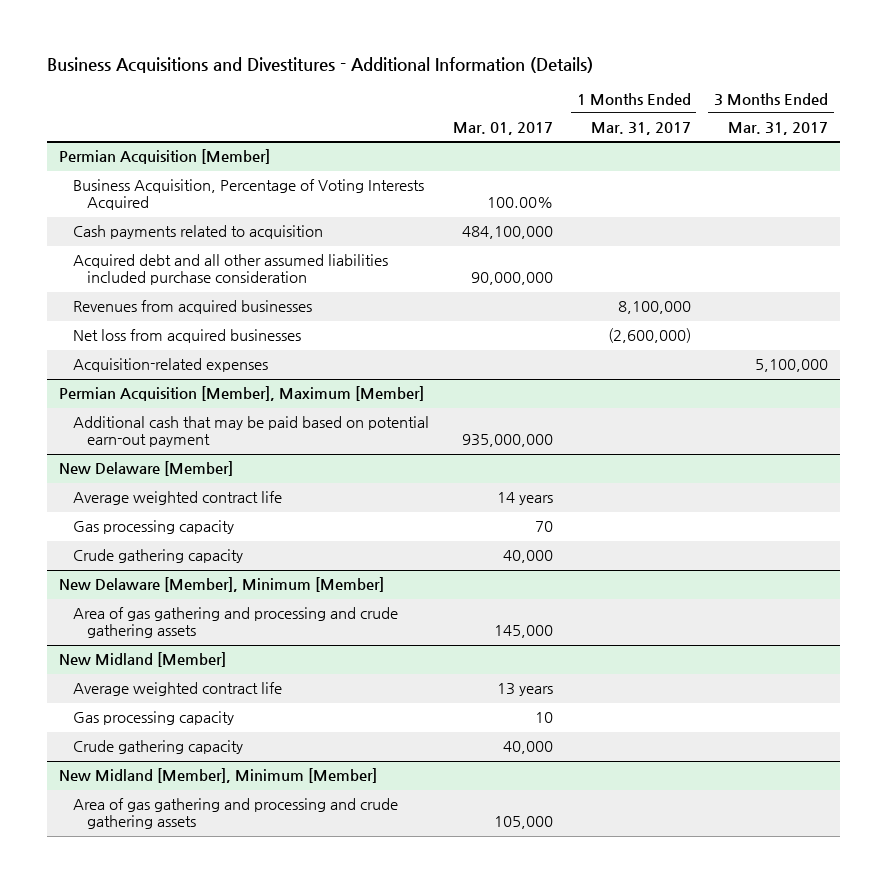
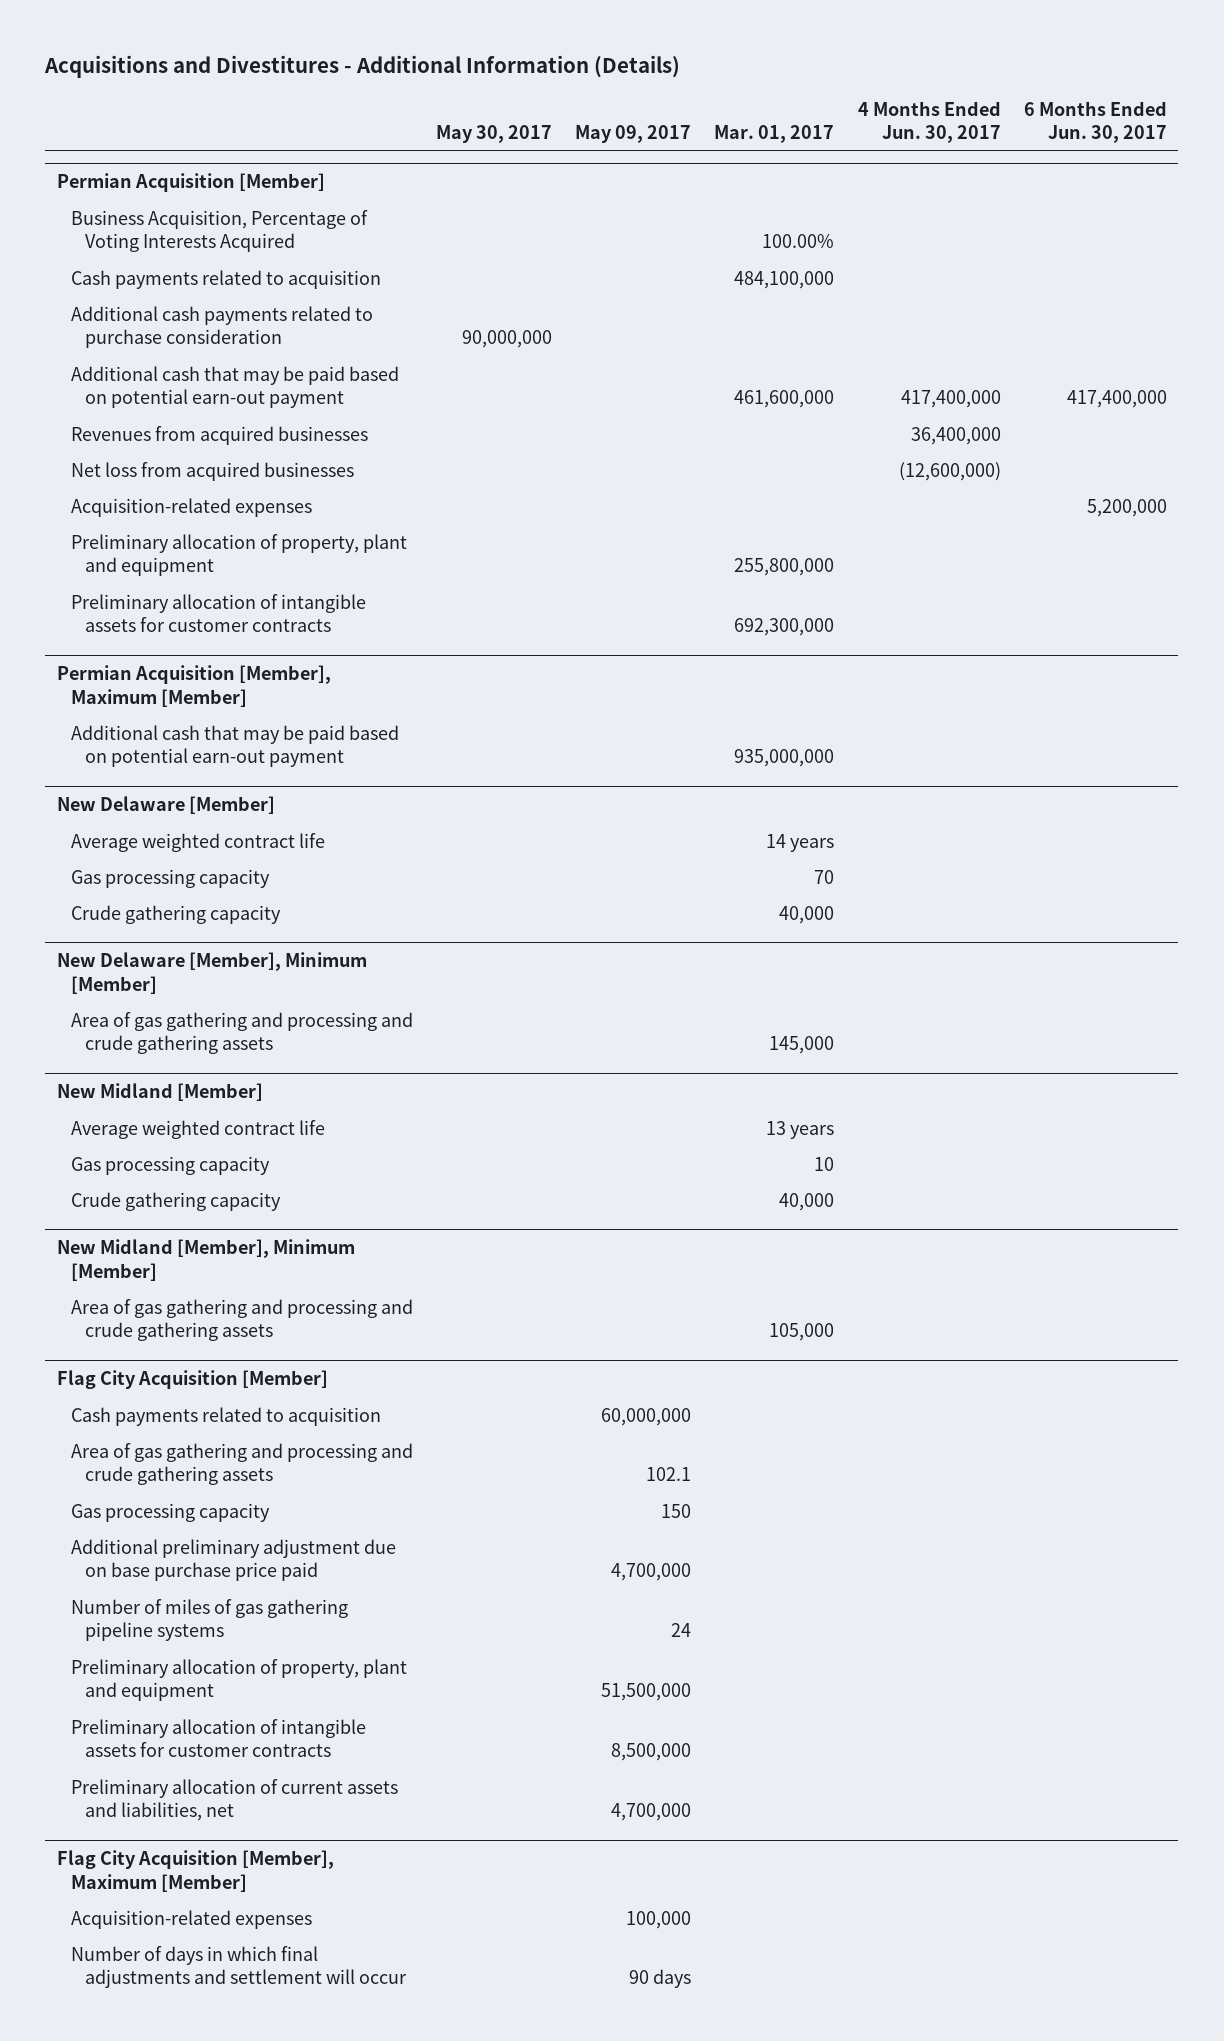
- Business Acquisitions and Divestitures - Additional Information (Details)
+ Acquisitions and Divestitures - Additional Information (Details)
- | Mar. 01, 2017 | 1 Months Ended Mar. 31, 2017 | 3 Months Ended Mar. 31, 2017
+ | May 30, 2017 | May 09, 2017 | Mar. 01, 2017 | 4 Months Ended Jun. 30, 2017 | 6 Months Ended Jun. 30, 2017
@ Permian Acquisition [Member]
- Acquired debt and all other assumed liabilities included purchase consideration | 90,000,000 | |
+ Additional cash payments related to purchase consideration | 90,000,000 | | | |
+ Additional cash that may be paid based on potential earn-out payment | | | 461,600,000 | 417,400,000 | 417,400,000
+ Preliminary allocation of property, plant and equipment | | | 255,800,000 | |
+ Preliminary allocation of intangible assets for customer contracts | | | 692,300,000 | |
+ Flag City Acquisition [Member]
+ Cash payments related to acquisition | | 60,000,000 | | |
+ Area of gas gathering and processing and crude gathering assets | | 102.1 | | |
+ Gas processing capacity | | 150 | | |
+ Additional preliminary adjustment due on base purchase price paid | | 4,700,000 | | |
+ Number of miles of gas gathering pipeline systems | | 24 | | |
+ Preliminary allocation of property, plant and equipment | | 51,500,000 | | |
+ Preliminary allocation of intangible assets for customer contracts | | 8,500,000 | | |
+ Preliminary allocation of current assets and liabilities, net | | 4,700,000 | | |
+ Flag City Acquisition [Member], Maximum [Member]
+ Acquisition-related expenses | | 100,000 | | |
+ Number of days in which final adjustments and settlement will occur | | 90 days | | |

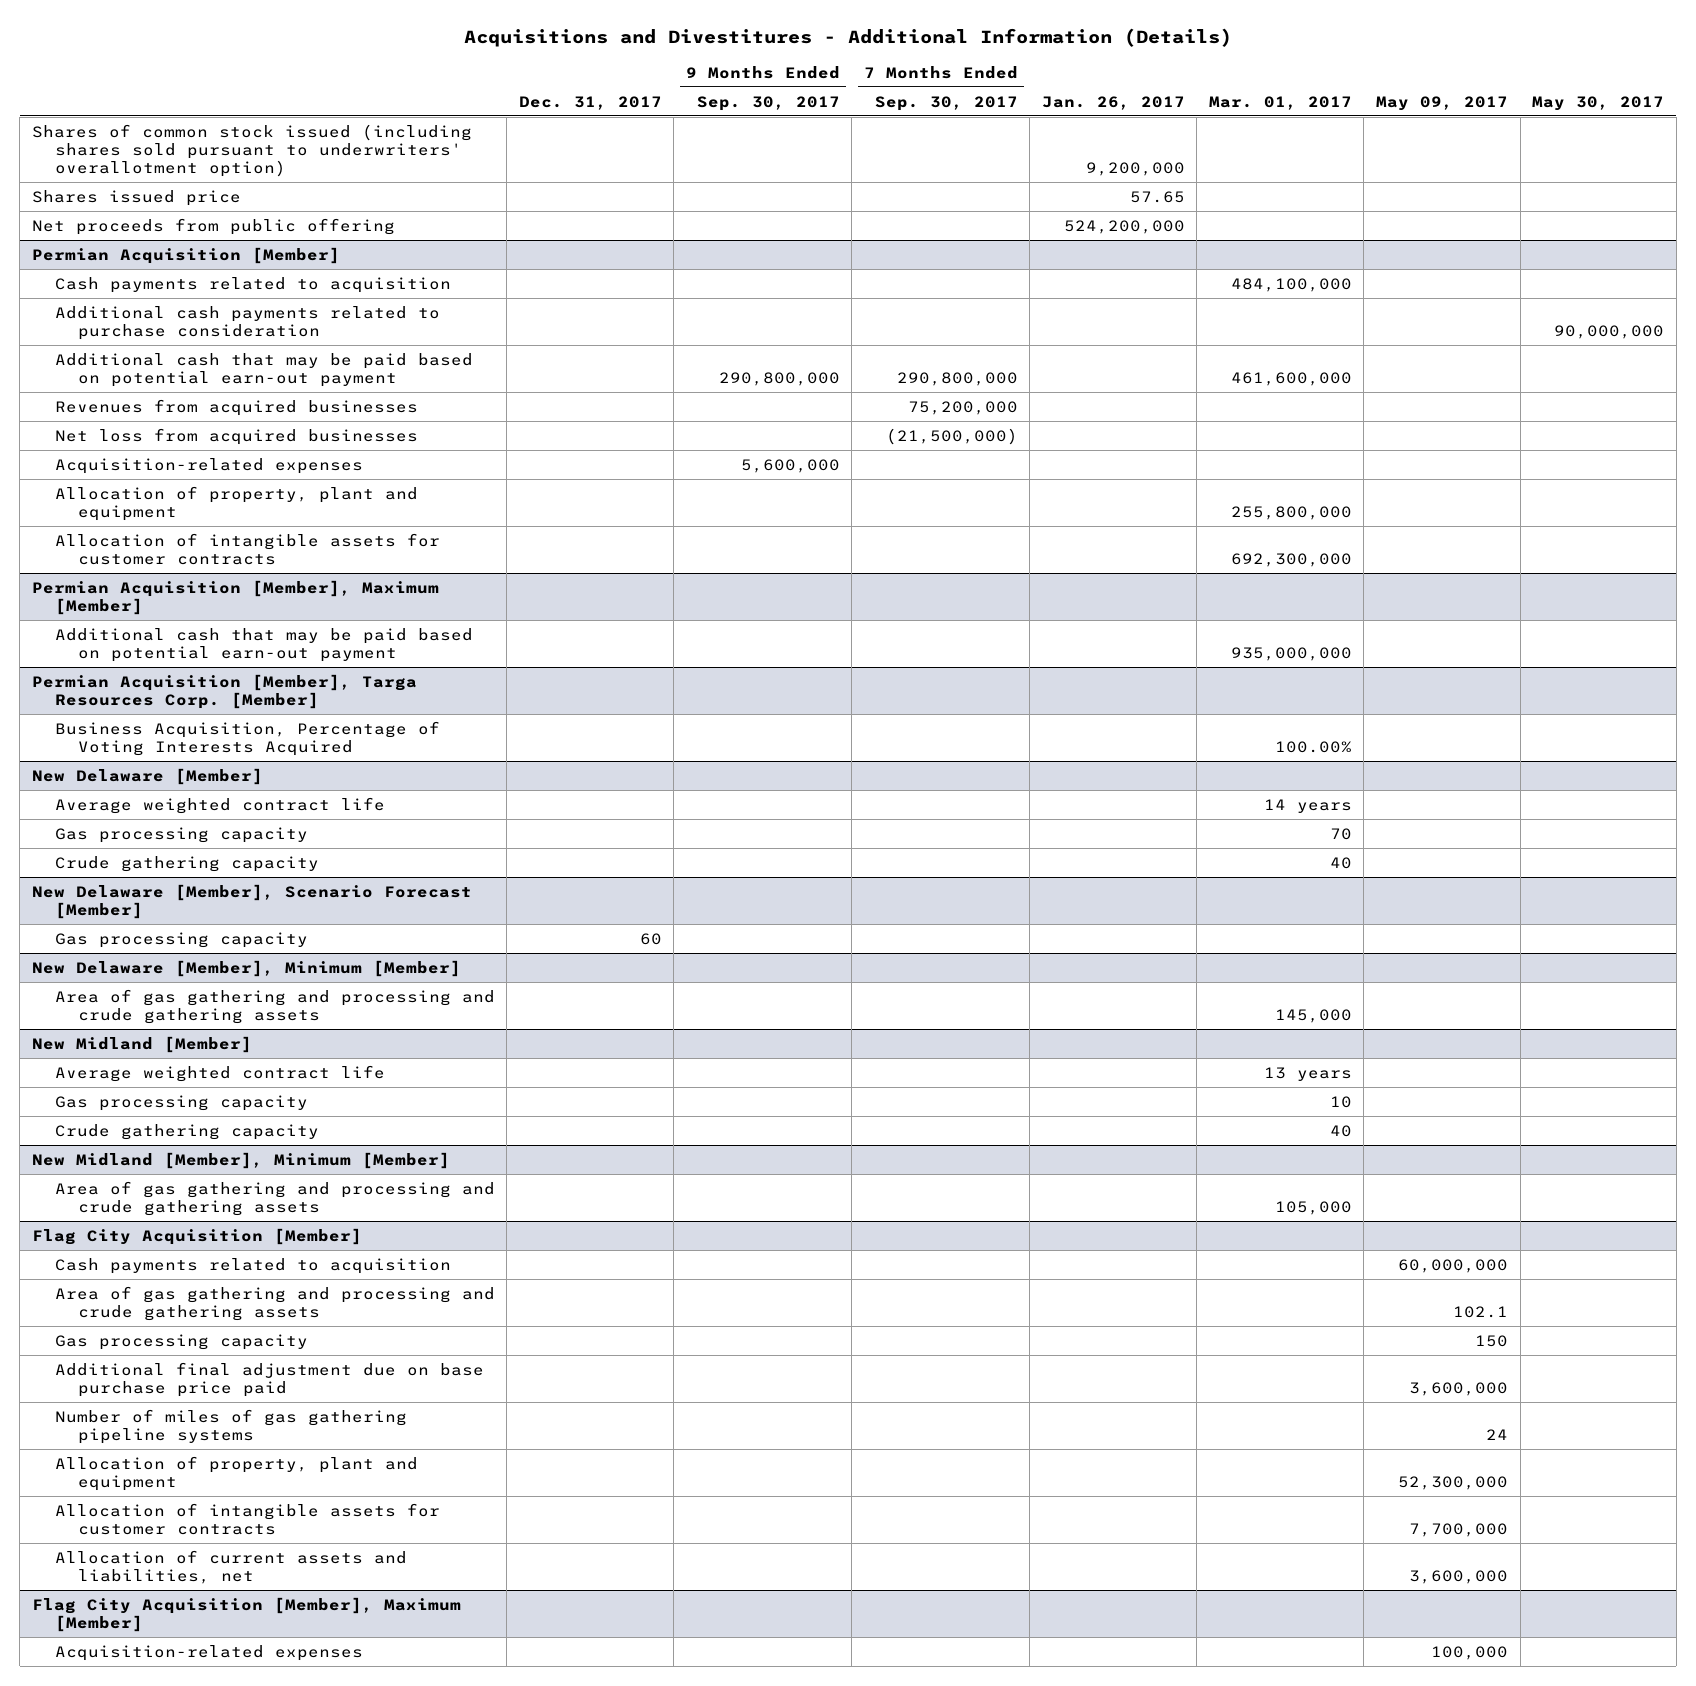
- | May 30, 2017 | May 09, 2017 | Mar. 01, 2017 | 4 Months Ended Jun. 30, 2017 | 6 Months Ended Jun. 30, 2017
+ | Dec. 31, 2017 | 9 Months Ended Sep. 30, 2017 | 7 Months Ended Sep. 30, 2017 | Jan. 26, 2017 | Mar. 01, 2017 | May 09, 2017 | May 30, 2017
+ Shares of common stock issued (including shares sold pursuant to underwriters' overallotment option) | | | | 9,200,000 | | |
+ Shares issued price | | | | 57.65 | | |
+ Net proceeds from public offering | | | | 524,200,000 | | |
@ Permian Acquisition [Member]
- Business Acquisition, Percentage of Voting Interests Acquired | | | 100.00% | |
- Preliminary allocation of property, plant and equipment | | | 255,800,000 | |
- Preliminary allocation of intangible assets for customer contracts | | | 692,300,000 | |
+ Allocation of property, plant and equipment | | | | | 255,800,000 | |
+ Allocation of intangible assets for customer contracts | | | | | 692,300,000 | |
+ Permian Acquisition [Member], Targa Resources Corp. [Member]
+ Business Acquisition, Percentage of Voting Interests Acquired | | | | | 100.00% | |
@ New Delaware [Member]
- Crude gathering capacity | | | 40,000 | |
+ Crude gathering capacity | | | | | 40 | |
+ New Delaware [Member], Scenario Forecast [Member]
+ Gas processing capacity | 60 | | | | | |
@ New Midland [Member]
- Crude gathering capacity | | | 40,000 | |
+ Crude gathering capacity | | | | | 40 | |
@ Flag City Acquisition [Member]
- Additional preliminary adjustment due on base purchase price paid | | 4,700,000 | | |
+ Additional final adjustment due on base purchase price paid | | | | | | 3,600,000 |
- Preliminary allocation of property, plant and equipment | | 51,500,000 | | |
- Preliminary allocation of intangible assets for customer contracts | | 8,500,000 | | |
- Preliminary allocation of current assets and liabilities, net | | 4,700,000 | | |
+ Allocation of property, plant and equipment | | | | | | 52,300,000 |
+ Allocation of intangible assets for customer contracts | | | | | | 7,700,000 |
+ Allocation of current assets and liabilities, net | | | | | | 3,600,000 |
@ Flag City Acquisition [Member], Maximum [Member]
- Number of days in which final adjustments and settlement will occur | | 90 days | | |

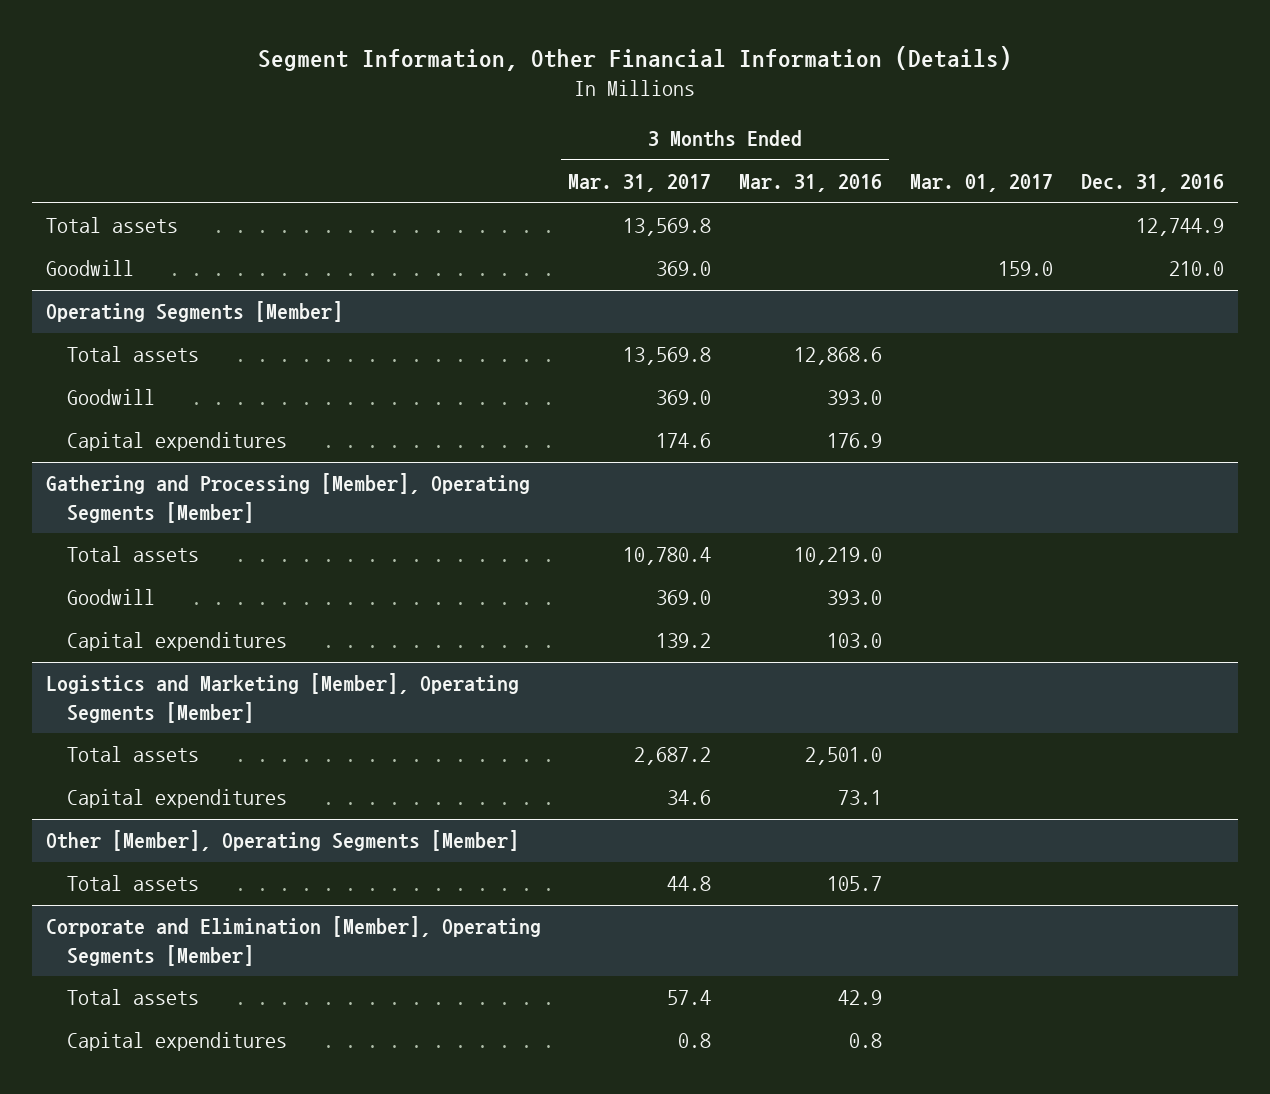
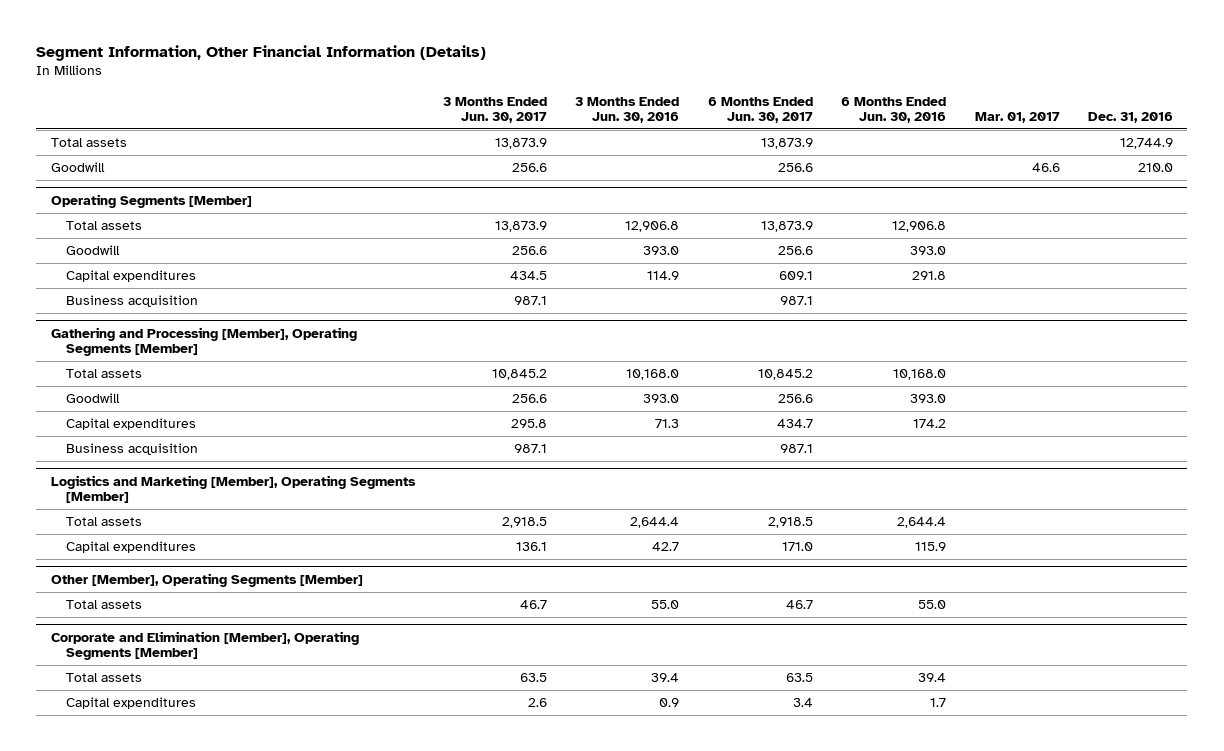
- | 3 Months Ended Mar. 31, 2017 | 3 Months Ended Mar. 31, 2016 | Mar. 01, 2017 | Dec. 31, 2016
+ | 3 Months Ended Jun. 30, 2017 | 3 Months Ended Jun. 30, 2016 | 6 Months Ended Jun. 30, 2017 | 6 Months Ended Jun. 30, 2016 | Mar. 01, 2017 | Dec. 31, 2016
- Goodwill | 369.0 | | 159.0 | 210.0
+ Goodwill | 256.6 | | 256.6 | | 46.6 | 210.0
@ Operating Segments [Member]
+ Business acquisition | 987.1 | | 987.1 | | |
@ Gathering and Processing [Member], Operating Segments [Member]
+ Business acquisition | 987.1 | | 987.1 | | |

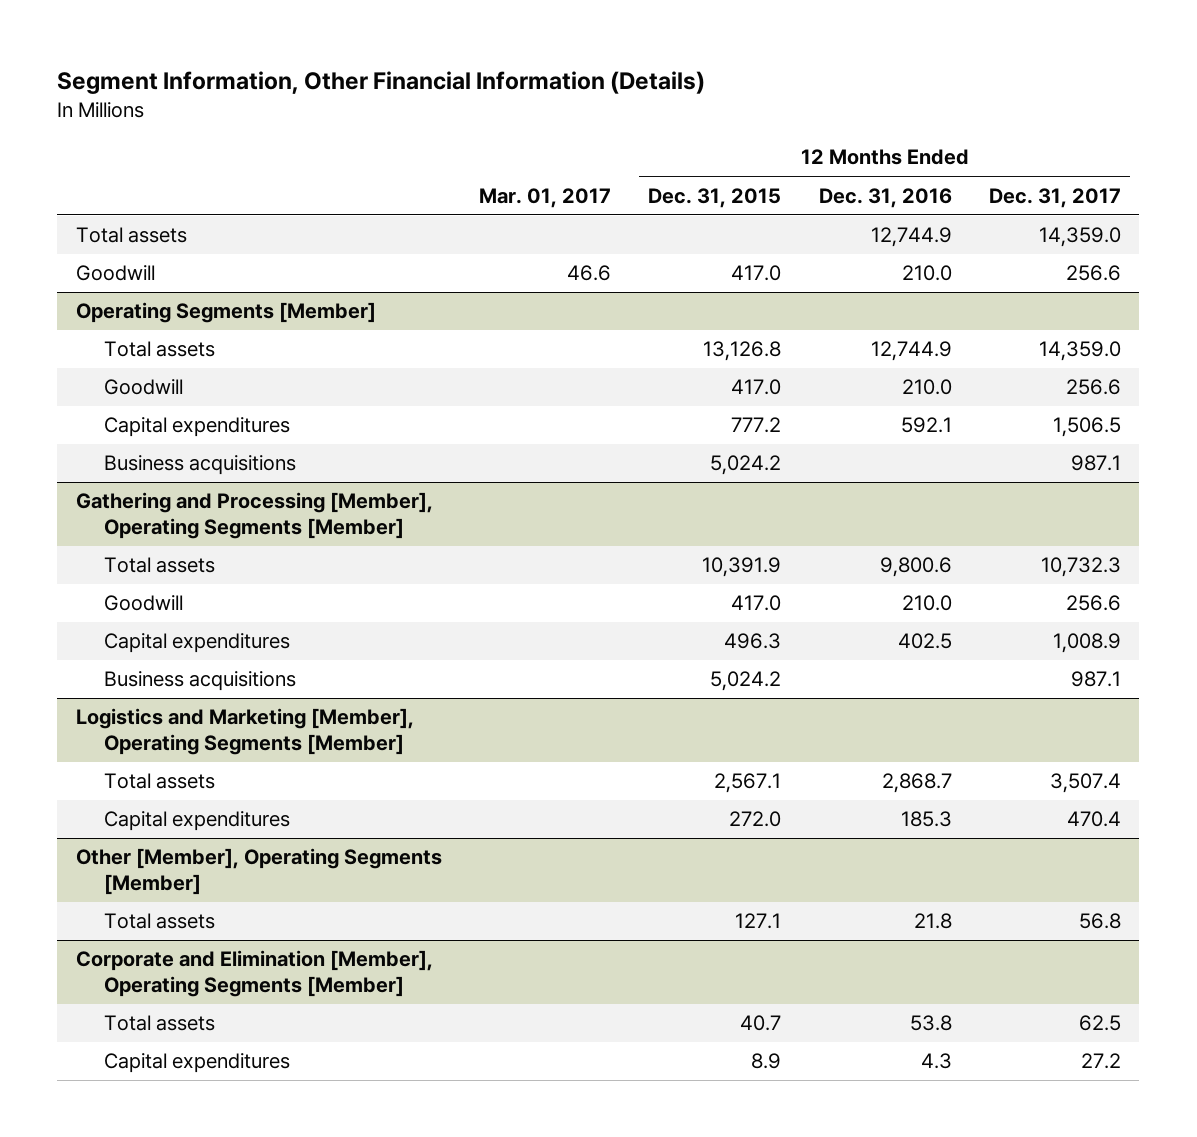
- | 3 Months Ended Jun. 30, 2017 | 3 Months Ended Jun. 30, 2016 | 6 Months Ended Jun. 30, 2017 | 6 Months Ended Jun. 30, 2016 | Mar. 01, 2017 | Dec. 31, 2016
+ | Mar. 01, 2017 | 12 Months Ended Dec. 31, 2015 | 12 Months Ended Dec. 31, 2016 | 12 Months Ended Dec. 31, 2017
@ Operating Segments [Member]
- Business acquisition | 987.1 | | 987.1 | | |
+ Business acquisitions | | 5,024.2 | | 987.1
@ Gathering and Processing [Member], Operating Segments [Member]
- Business acquisition | 987.1 | | 987.1 | | |
+ Business acquisitions | | 5,024.2 | | 987.1

